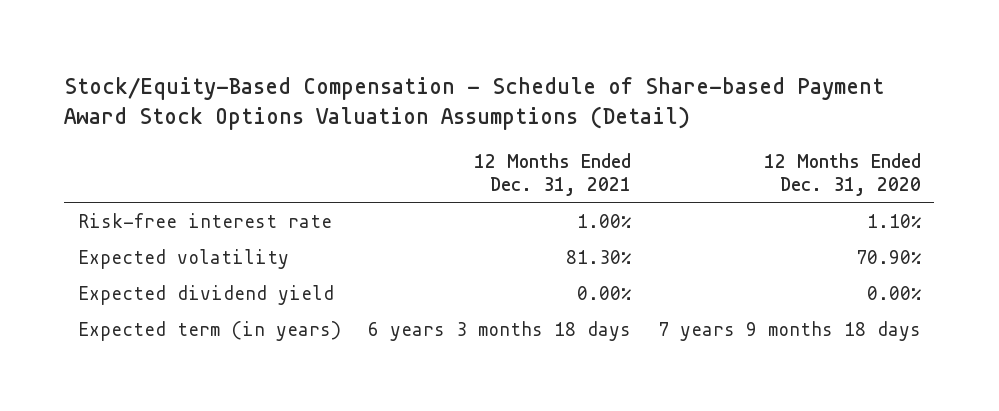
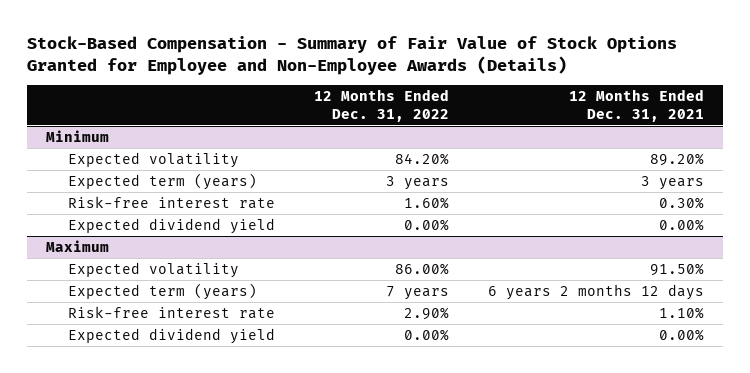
- Stock/Equity-Based Compensation - Schedule of Share-based Payment Award Stock Options Valuation Assumptions (Detail)
+ Stock-Based Compensation - Summary of Fair Value of Stock Options Granted for Employee and Non-Employee Awards (Details)
- | 12 Months Ended Dec. 31, 2021 | 12 Months Ended Dec. 31, 2020
+ | 12 Months Ended Dec. 31, 2022 | 12 Months Ended Dec. 31, 2021
- Risk-free interest rate | 1.00% | 1.10%
- Expected volatility | 81.30% | 70.90%
+ Minimum
+ Expected volatility | 84.20% | 89.20%
+ Expected term (years) | 3 years | 3 years
+ Risk-free interest rate | 1.60% | 0.30%
- Expected term (in years) | 6 years 3 months 18 days | 7 years 9 months 18 days
+ Maximum
+ Expected volatility | 86.00% | 91.50%
+ Expected term (years) | 7 years | 6 years 2 months 12 days
+ Risk-free interest rate | 2.90% | 1.10%
+ Expected dividend yield | 0.00% | 0.00%

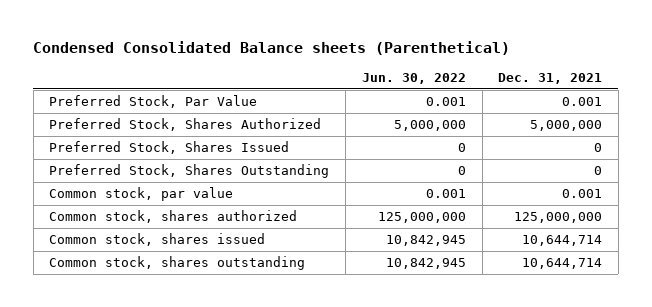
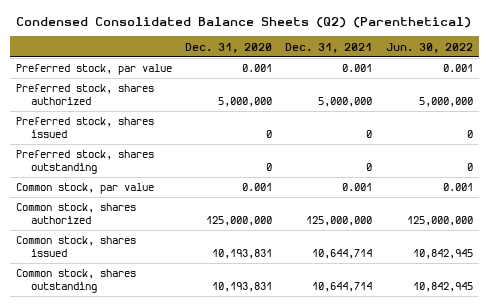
- Condensed Consolidated Balance sheets (Parenthetical)
+ Condensed Consolidated Balance Sheets (Q2) (Parenthetical)
- | Jun. 30, 2022 | Dec. 31, 2021
+ | Dec. 31, 2020 | Dec. 31, 2021 | Jun. 30, 2022
- Preferred Stock, Par Value | 0.001 | 0.001
- Preferred Stock, Shares Authorized | 5,000,000 | 5,000,000
- Preferred Stock, Shares Issued | 0 | 0
- Preferred Stock, Shares Outstanding | 0 | 0
+ Preferred stock, par value | 0.001 | 0.001 | 0.001
+ Preferred stock, shares authorized | 5,000,000 | 5,000,000 | 5,000,000
+ Preferred stock, shares issued | 0 | 0 | 0
+ Preferred stock, shares outstanding | 0 | 0 | 0

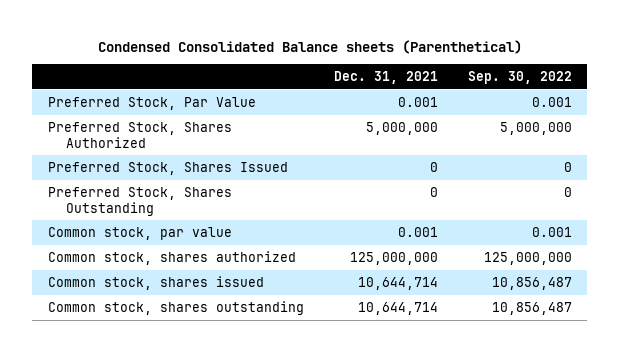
- Condensed Consolidated Balance Sheets (Q2) (Parenthetical)
+ Condensed Consolidated Balance sheets (Parenthetical)
- | Dec. 31, 2020 | Dec. 31, 2021 | Jun. 30, 2022
+ | Dec. 31, 2021 | Sep. 30, 2022
- Preferred stock, par value | 0.001 | 0.001 | 0.001
- Preferred stock, shares authorized | 5,000,000 | 5,000,000 | 5,000,000
- Preferred stock, shares issued | 0 | 0 | 0
- Preferred stock, shares outstanding | 0 | 0 | 0
+ Preferred Stock, Par Value | 0.001 | 0.001
+ Preferred Stock, Shares Authorized | 5,000,000 | 5,000,000
+ Preferred Stock, Shares Issued | 0 | 0
+ Preferred Stock, Shares Outstanding | 0 | 0

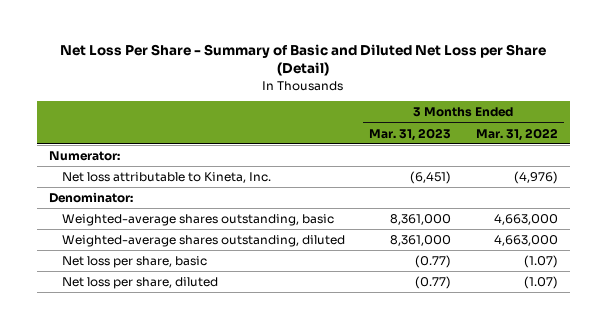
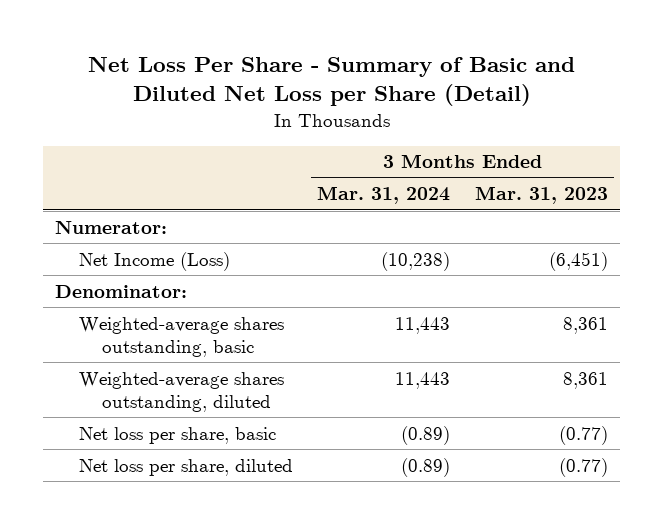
- | 3 Months Ended Mar. 31, 2023 | 3 Months Ended Mar. 31, 2022
+ | 3 Months Ended Mar. 31, 2024 | 3 Months Ended Mar. 31, 2023
- Net loss attributable to Kineta, Inc. | (6,451) | (4,976)
+ Net Income (Loss) | (10,238) | (6,451)
- Weighted-average shares outstanding, basic | 8,361,000 | 4,663,000
- Weighted-average shares outstanding, diluted | 8,361,000 | 4,663,000
+ Weighted-average shares outstanding, basic | 11,443 | 8,361
+ Weighted-average shares outstanding, diluted | 11,443 | 8,361

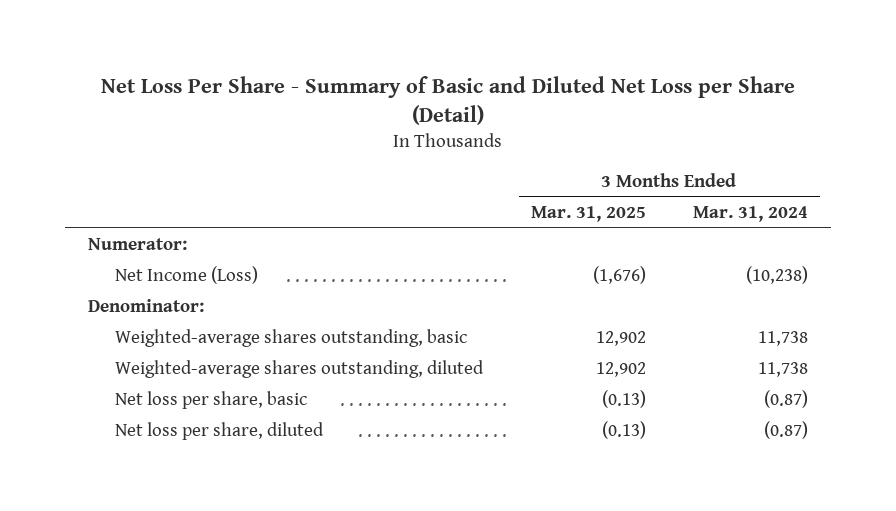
- | 3 Months Ended Mar. 31, 2024 | 3 Months Ended Mar. 31, 2023
+ | 3 Months Ended Mar. 31, 2025 | 3 Months Ended Mar. 31, 2024
- Weighted-average shares outstanding, basic | 11,443 | 8,361
- Weighted-average shares outstanding, diluted | 11,443 | 8,361
- Net loss per share, basic | (0.89) | (0.77)
- Net loss per share, diluted | (0.89) | (0.77)
+ Weighted-average shares outstanding, basic | 12,902 | 11,738
+ Weighted-average shares outstanding, diluted | 12,902 | 11,738
+ Net loss per share, basic | (0.13) | (0.87)
+ Net loss per share, diluted | (0.13) | (0.87)

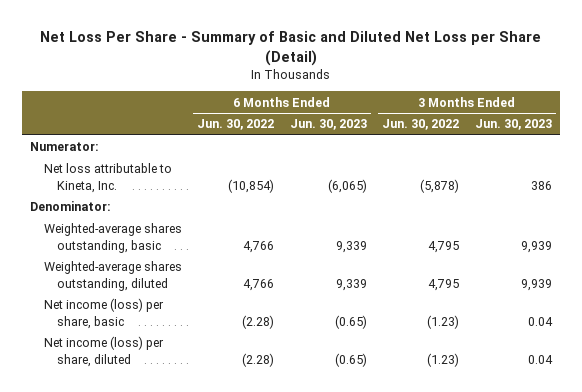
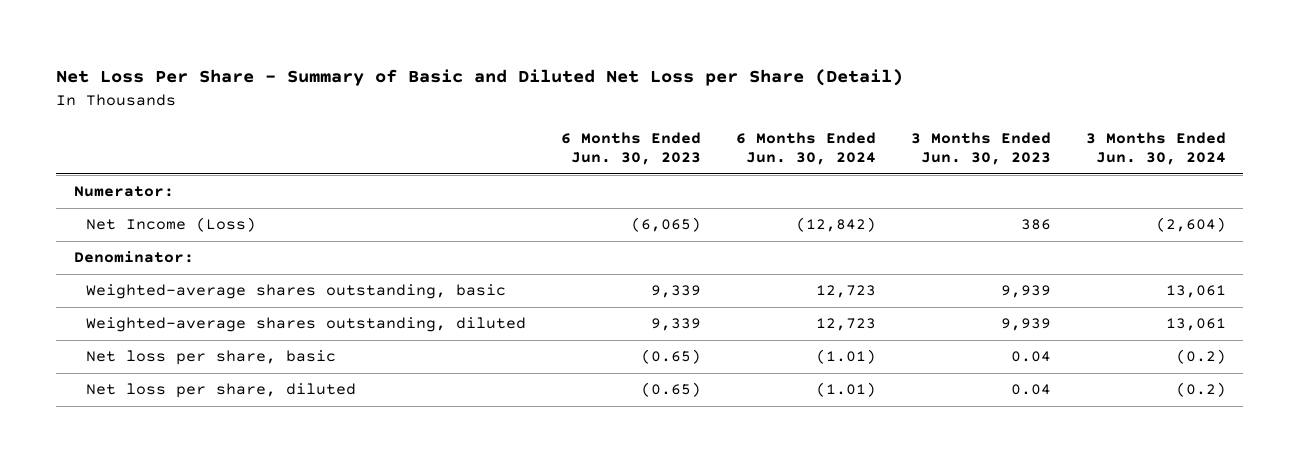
- | 6 Months Ended Jun. 30, 2022 | 6 Months Ended Jun. 30, 2023 | 3 Months Ended Jun. 30, 2022 | 3 Months Ended Jun. 30, 2023
+ | 6 Months Ended Jun. 30, 2023 | 6 Months Ended Jun. 30, 2024 | 3 Months Ended Jun. 30, 2023 | 3 Months Ended Jun. 30, 2024
- Net loss attributable to Kineta, Inc. | (10,854) | (6,065) | (5,878) | 386
+ Net Income (Loss) | (6,065) | (12,842) | 386 | (2,604)
- Net income (loss) per share, basic | (2.28) | (0.65) | (1.23) | 0.04
- Net income (loss) per share, diluted | (2.28) | (0.65) | (1.23) | 0.04
+ Net loss per share, basic | (0.65) | (1.01) | 0.04 | (0.2)
+ Net loss per share, diluted | (0.65) | (1.01) | 0.04 | (0.2)

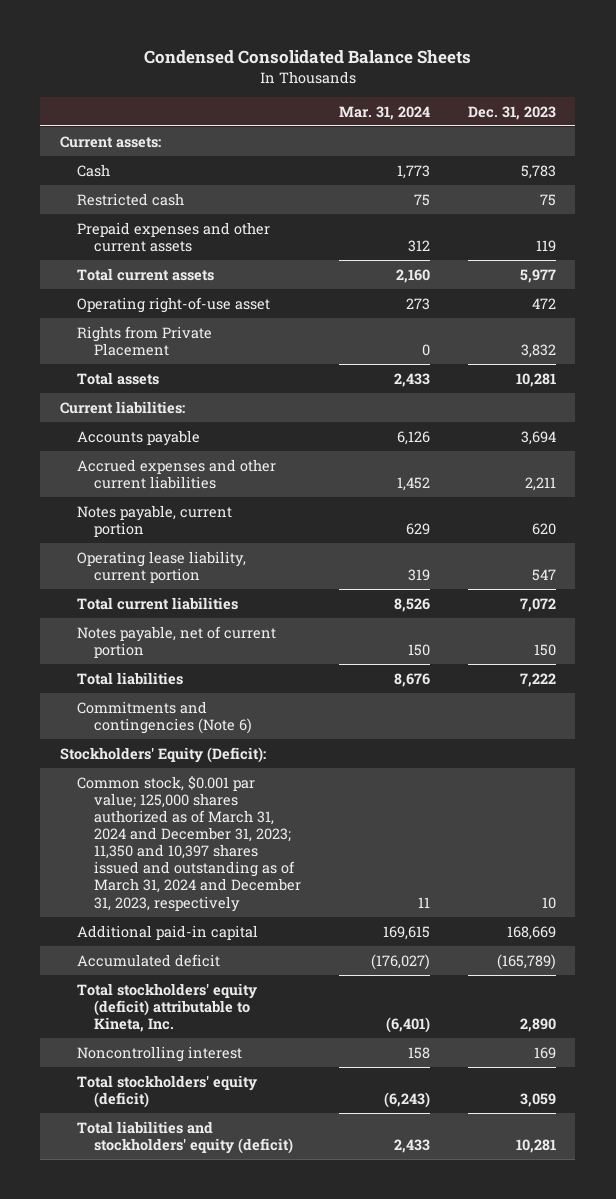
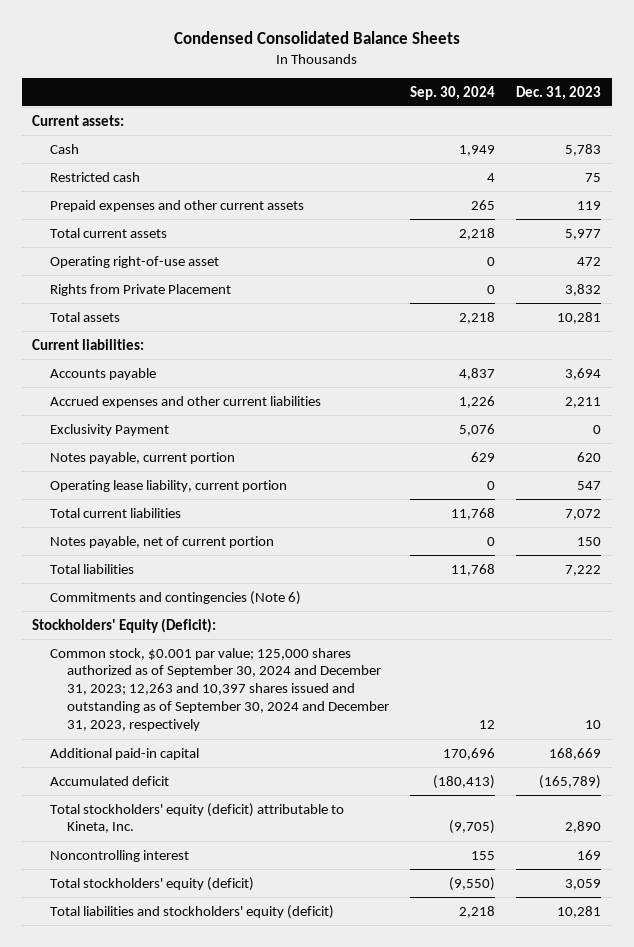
- | Mar. 31, 2024 | Dec. 31, 2023
+ | Sep. 30, 2024 | Dec. 31, 2023
+ Exclusivity Payment | 5,076 | 0
- Common stock, $0.001 par value; 125,000 shares authorized as of March 31, 2024 and December 31, 2023; 11,350 and 10,397 shares issued and outstanding as of March 31, 2024 and December 31, 2023, respectively | 11 | 10
+ Common stock, $0.001 par value; 125,000 shares authorized as of September 30, 2024 and December 31, 2023; 12,263 and 10,397 shares issued and outstanding as of September 30, 2024 and December 31, 2023, respectively | 12 | 10

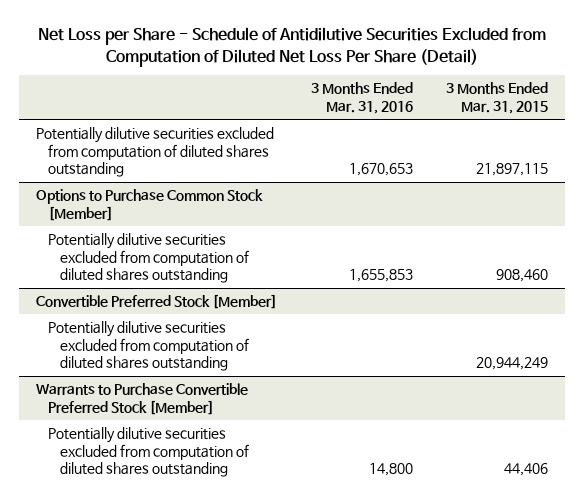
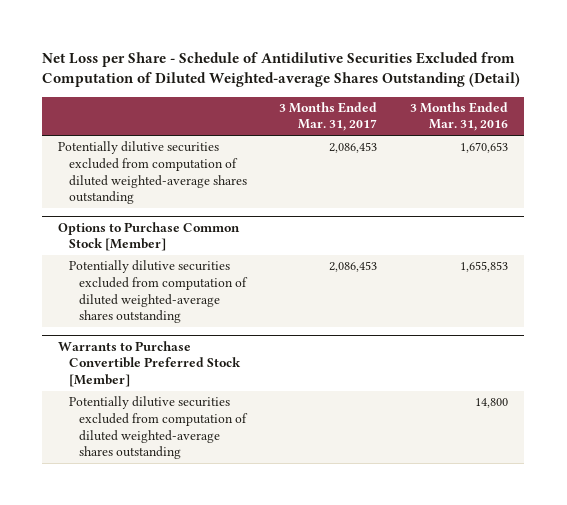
- Net Loss per Share - Schedule of Antidilutive Securities Excluded from Computation of Diluted Net Loss Per Share (Detail)
+ Net Loss per Share - Schedule of Antidilutive Securities Excluded from Computation of Diluted Weighted-average Shares Outstanding (Detail)
- | 3 Months Ended Mar. 31, 2016 | 3 Months Ended Mar. 31, 2015
+ | 3 Months Ended Mar. 31, 2017 | 3 Months Ended Mar. 31, 2016
- Potentially dilutive securities excluded from computation of diluted shares outstanding | 1,670,653 | 21,897,115
+ Potentially dilutive securities excluded from computation of diluted weighted-average shares outstanding | 2,086,453 | 1,670,653
@ Options to Purchase Common Stock [Member]
- Potentially dilutive securities excluded from computation of diluted shares outstanding | 1,655,853 | 908,460
- Convertible Preferred Stock [Member]
- Potentially dilutive securities excluded from computation of diluted shares outstanding | | 20,944,249
@ Options to Purchase Common Stock [Member]
+ Potentially dilutive securities excluded from computation of diluted weighted-average shares outstanding | 2,086,453 | 1,655,853
@ Warrants to Purchase Convertible Preferred Stock [Member]
- Potentially dilutive securities excluded from computation of diluted shares outstanding | 14,800 | 44,406
+ Potentially dilutive securities excluded from computation of diluted weighted-average shares outstanding | | 14,800

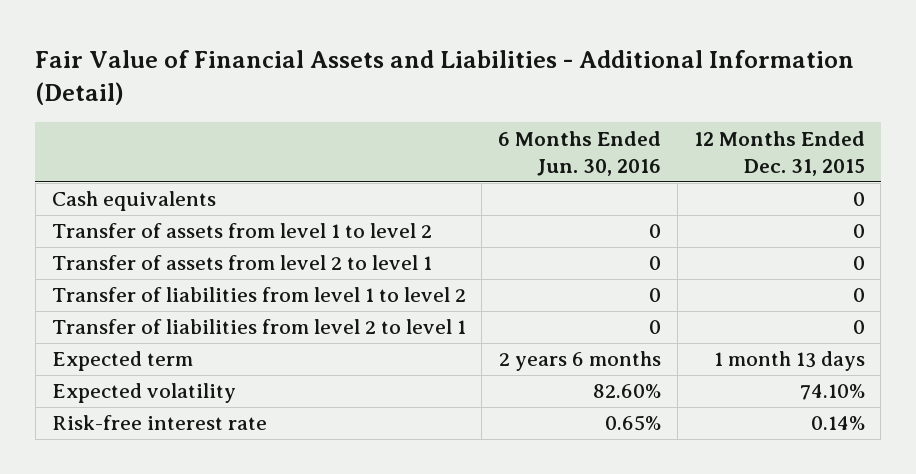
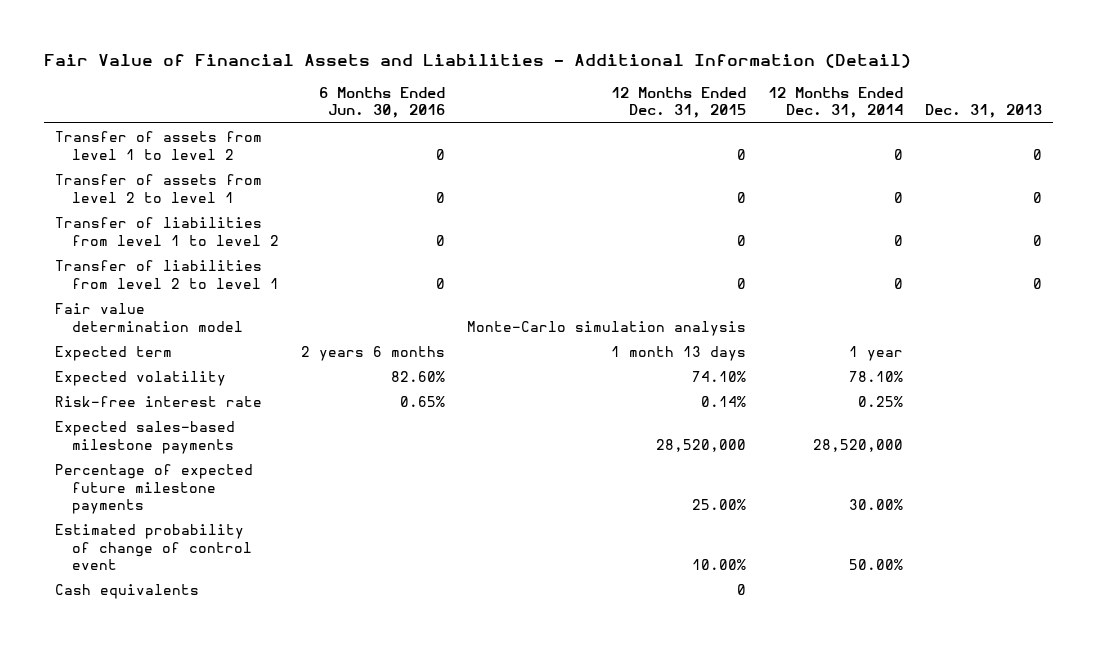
- | 6 Months Ended Jun. 30, 2016 | 12 Months Ended Dec. 31, 2015
+ | 6 Months Ended Jun. 30, 2016 | 12 Months Ended Dec. 31, 2015 | 12 Months Ended Dec. 31, 2014 | Dec. 31, 2013
+ Fair value determination model | | Monte-Carlo simulation analysis | |
+ Expected sales-based milestone payments | | 28,520,000 | 28,520,000 |
+ Percentage of expected future milestone payments | | 25.00% | 30.00% |
+ Estimated probability of change of control event | | 10.00% | 50.00% |
moved down: Cash equivalents | | 0 | |

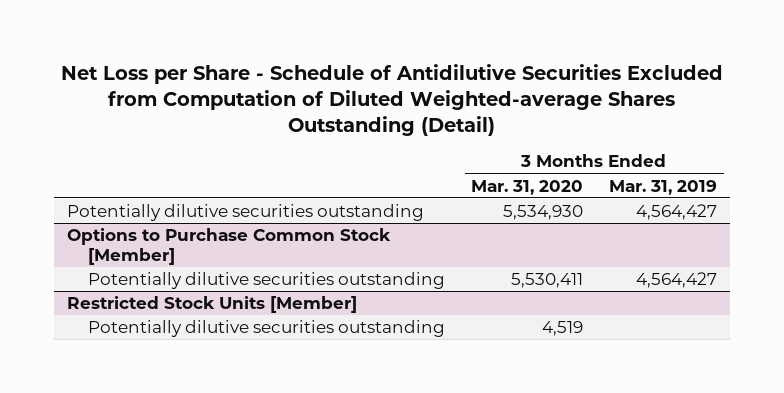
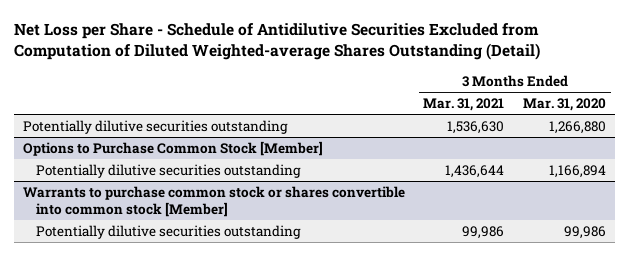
- | 3 Months Ended Mar. 31, 2020 | 3 Months Ended Mar. 31, 2019
+ | 3 Months Ended Mar. 31, 2021 | 3 Months Ended Mar. 31, 2020
- Potentially dilutive securities outstanding | 5,534,930 | 4,564,427
+ Potentially dilutive securities outstanding | 1,536,630 | 1,266,880
@ Options to Purchase Common Stock [Member]
- Potentially dilutive securities outstanding | 5,530,411 | 4,564,427
- Restricted Stock Units [Member]
- Potentially dilutive securities outstanding | 4,519 |
@ Options to Purchase Common Stock [Member]
+ Potentially dilutive securities outstanding | 1,436,644 | 1,166,894
+ Warrants to purchase common stock or shares convertible into common stock [Member]
+ Potentially dilutive securities outstanding | 99,986 | 99,986

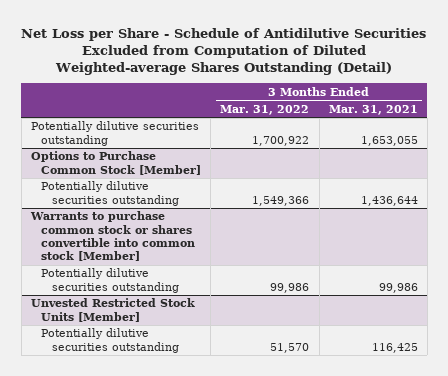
- | 3 Months Ended Mar. 31, 2021 | 3 Months Ended Mar. 31, 2020
+ | 3 Months Ended Mar. 31, 2022 | 3 Months Ended Mar. 31, 2021
- Potentially dilutive securities outstanding | 1,536,630 | 1,266,880
+ Potentially dilutive securities outstanding | 1,700,922 | 1,653,055
+ Unvested Restricted Stock Units [Member]
+ Potentially dilutive securities outstanding | 51,570 | 116,425

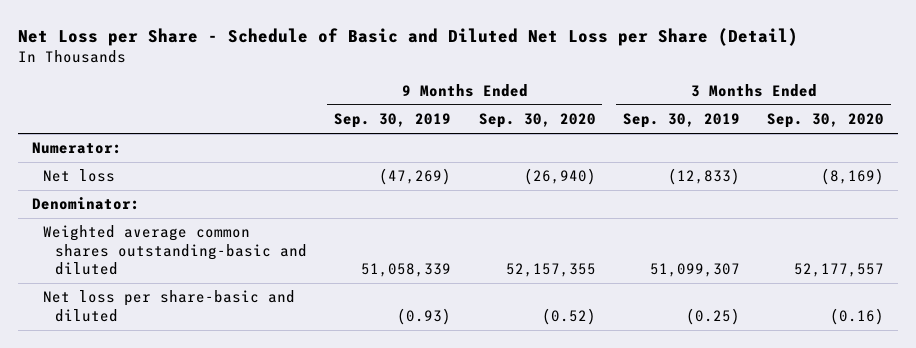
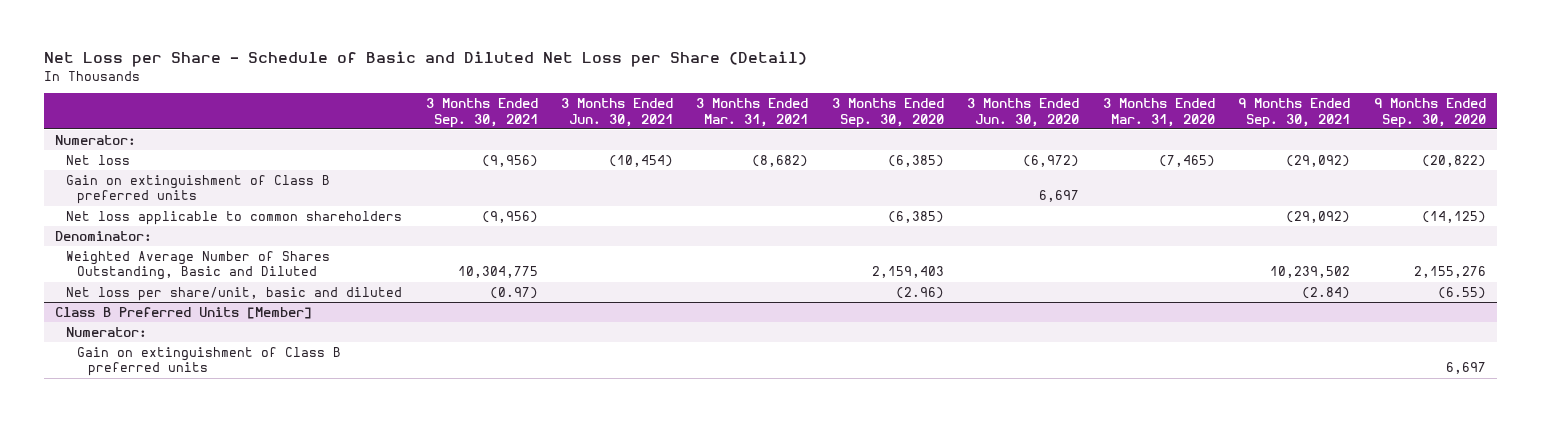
- | 9 Months Ended Sep. 30, 2019 | 9 Months Ended Sep. 30, 2020 | 3 Months Ended Sep. 30, 2019 | 3 Months Ended Sep. 30, 2020
+ | 3 Months Ended Sep. 30, 2021 | 3 Months Ended Jun. 30, 2021 | 3 Months Ended Mar. 31, 2021 | 3 Months Ended Sep. 30, 2020 | 3 Months Ended Jun. 30, 2020 | 3 Months Ended Mar. 31, 2020 | 9 Months Ended Sep. 30, 2021 | 9 Months Ended Sep. 30, 2020
- Net loss | (47,269) | (26,940) | (12,833) | (8,169)
+ Net loss | (9,956) | (10,454) | (8,682) | (6,385) | (6,972) | (7,465) | (29,092) | (20,822)
+ Gain on extinguishment of Class B preferred units | | | | | 6,697 | | |
+ Net loss applicable to common shareholders | (9,956) | | | (6,385) | | | (29,092) | (14,125)
- Weighted average common shares outstanding-basic and diluted | 51,058,339 | 52,157,355 | 51,099,307 | 52,177,557
- Net loss per share-basic and diluted | (0.93) | (0.52) | (0.25) | (0.16)
+ Weighted Average Number of Shares Outstanding, Basic and Diluted | 10,304,775 | | | 2,159,403 | | | 10,239,502 | 2,155,276
+ Net loss per share/unit, basic and diluted | (0.97) | | | (2.96) | | | (2.84) | (6.55)
+ Class B Preferred Units [Member]
+ Numerator:
+ Gain on extinguishment of Class B preferred units | | | | | | | | 6,697

